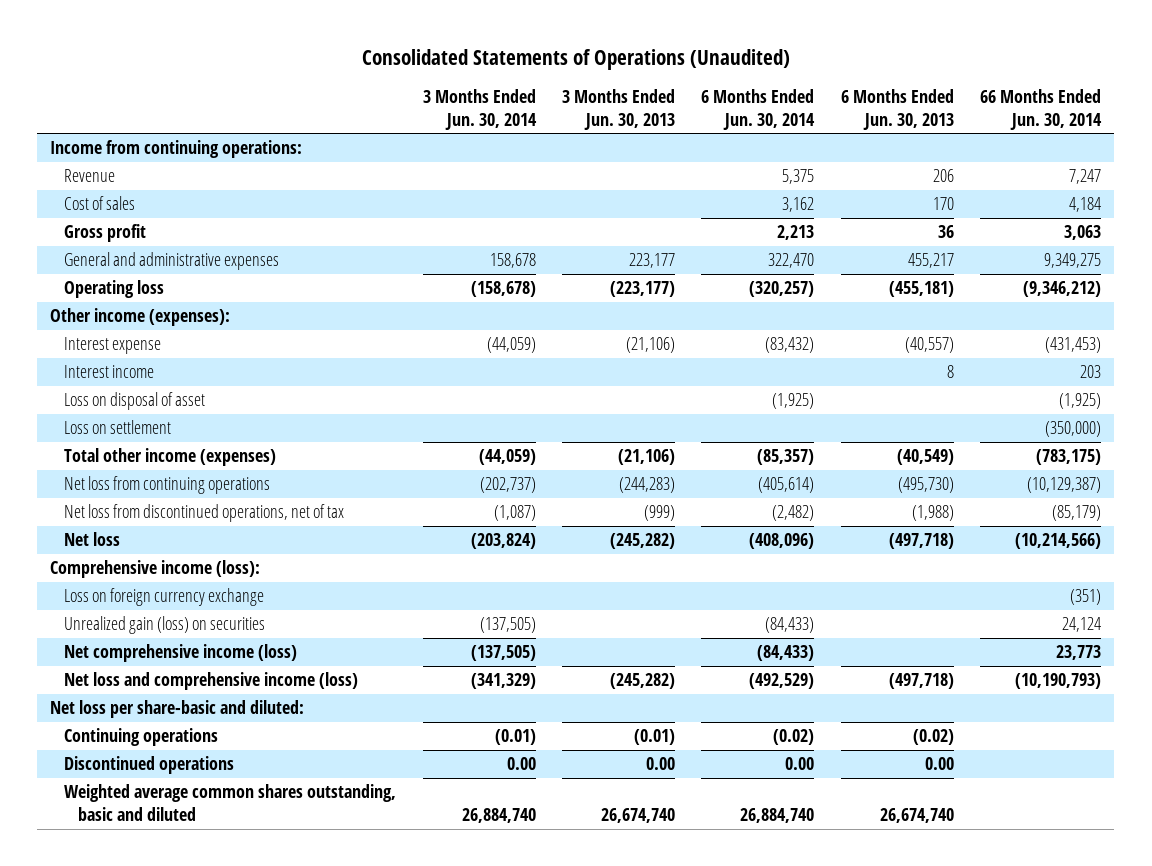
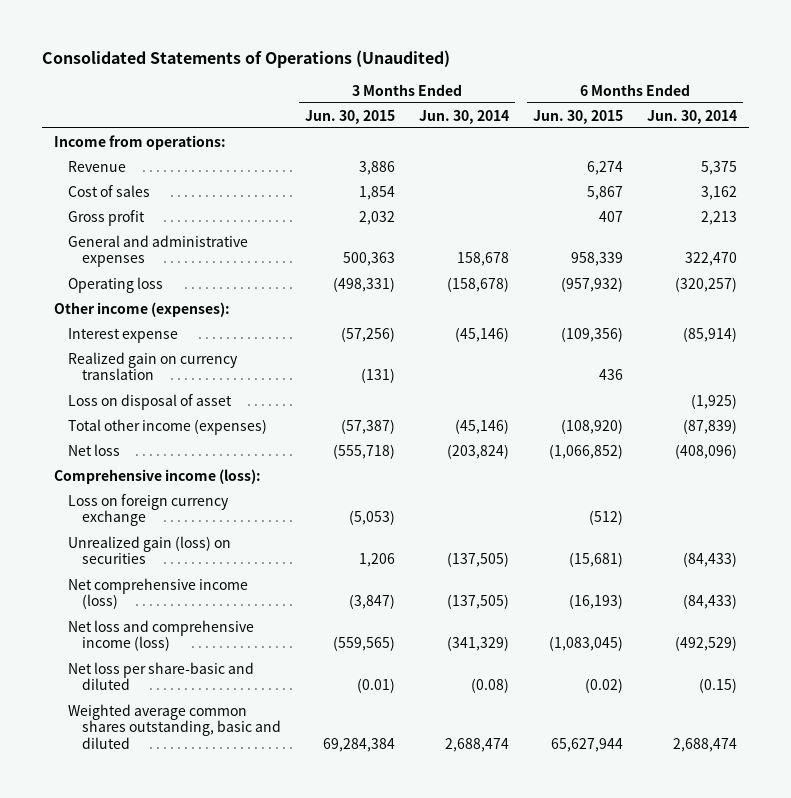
- | 3 Months Ended Jun. 30, 2014 | 3 Months Ended Jun. 30, 2013 | 6 Months Ended Jun. 30, 2014 | 6 Months Ended Jun. 30, 2013 | 66 Months Ended Jun. 30, 2014
+ | 3 Months Ended Jun. 30, 2015 | 3 Months Ended Jun. 30, 2014 | 6 Months Ended Jun. 30, 2015 | 6 Months Ended Jun. 30, 2014
- Income from continuing operations:
+ Income from operations:
- Interest expense | (44,059) | (21,106) | (83,432) | (40,557) | (431,453)
- Interest income | | | | 8 | 203
+ Interest expense | (57,256) | (45,146) | (109,356) | (85,914)
+ Realized gain on currency translation | (131) | | 436 |
- Loss on settlement | | | | | (350,000)
- Total other income (expenses) | (44,059) | (21,106) | (85,357) | (40,549) | (783,175)
- Net loss from continuing operations | (202,737) | (244,283) | (405,614) | (495,730) | (10,129,387)
- Net loss from discontinued operations, net of tax | (1,087) | (999) | (2,482) | (1,988) | (85,179)
+ Total other income (expenses) | (57,387) | (45,146) | (108,920) | (87,839)
- Net loss per share-basic and diluted:
- Continuing operations | (0.01) | (0.01) | (0.02) | (0.02) |
- Discontinued operations | 0.00 | 0.00 | 0.00 | 0.00 |
- Weighted average common shares outstanding, basic and diluted | 26,884,740 | 26,674,740 | 26,884,740 | 26,674,740 |
+ Net loss per share-basic and diluted | (0.01) | (0.08) | (0.02) | (0.15)
+ Weighted average common shares outstanding, basic and diluted | 69,284,384 | 2,688,474 | 65,627,944 | 2,688,474

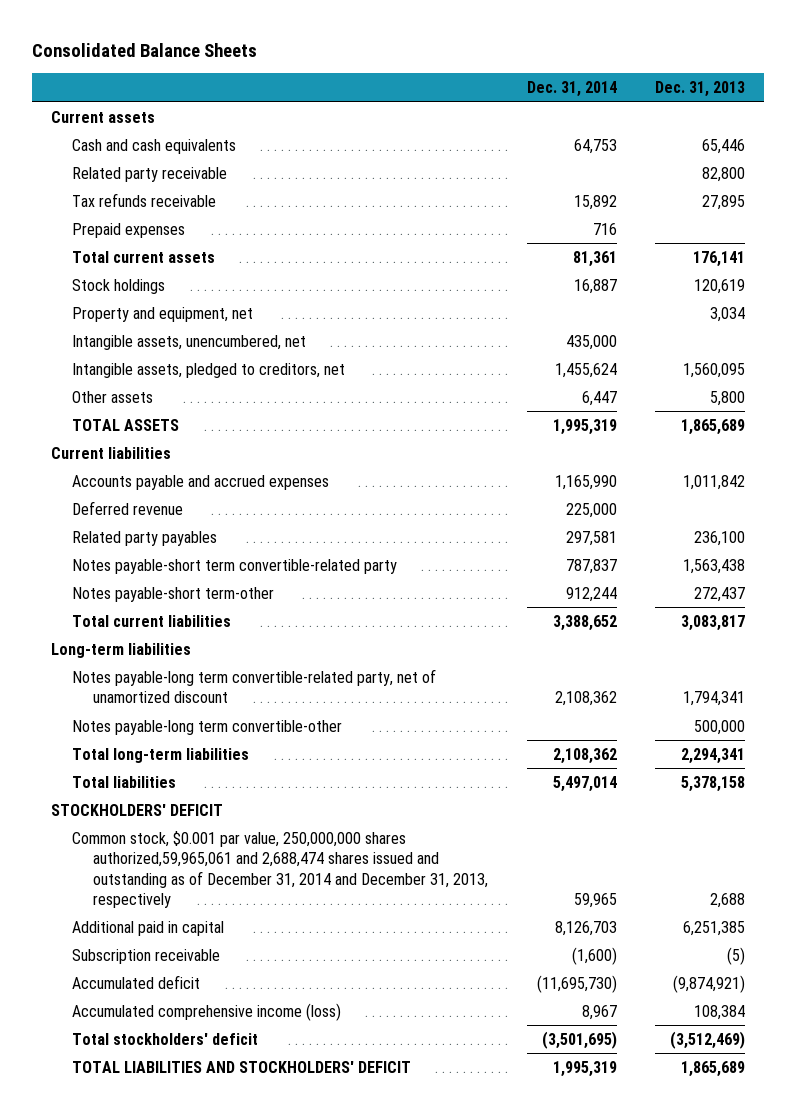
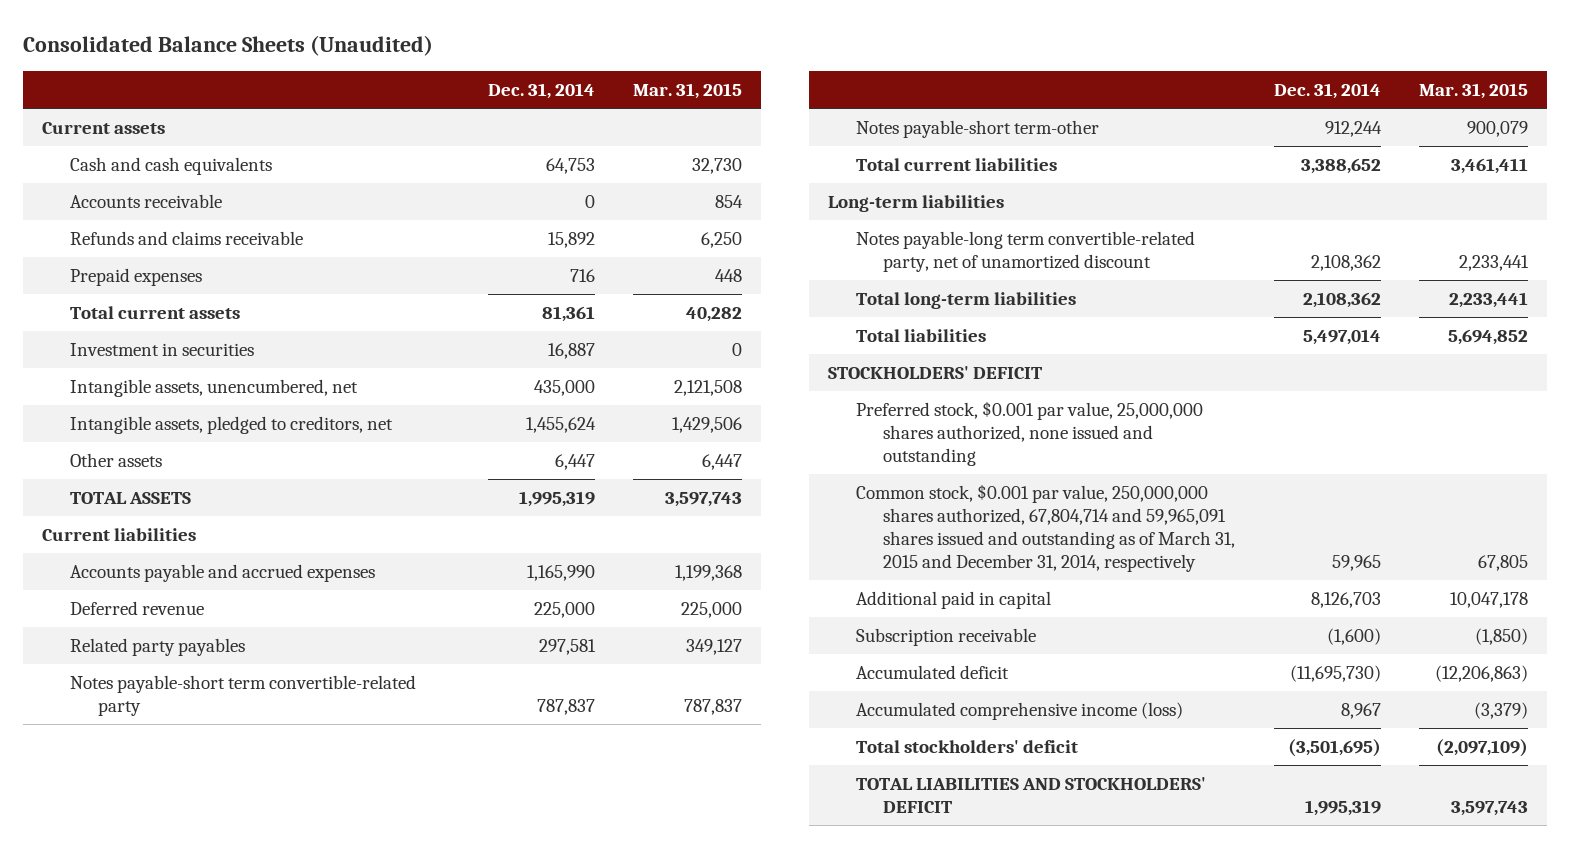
- Consolidated Balance Sheets
+ Consolidated Balance Sheets (Unaudited)
- | Dec. 31, 2014 | Dec. 31, 2013
+ | Dec. 31, 2014 | Mar. 31, 2015
- Related party receivable | | 82,800
- Tax refunds receivable | 15,892 | 27,895
+ Accounts receivable | 0 | 854
+ Refunds and claims receivable | 15,892 | 6,250
- Stock holdings | 16,887 | 120,619
- Property and equipment, net | | 3,034
+ Investment in securities | 16,887 | 0
- Notes payable-long term convertible-other | | 500,000
- Common stock, $0.001 par value, 250,000,000 shares authorized,59,965,061 and 2,688,474 shares issued and outstanding as of December 31, 2014 and December 31, 2013, respectively | 59,965 | 2,688
+ Preferred stock, $0.001 par value, 25,000,000 shares authorized, none issued and outstanding
+ Common stock, $0.001 par value, 250,000,000 shares authorized, 67,804,714 and 59,965,091 shares issued and outstanding as of March 31, 2015 and December 31, 2014, respectively | 59,965 | 67,805

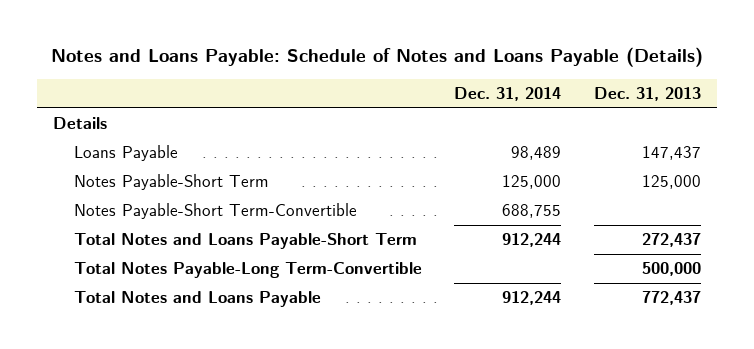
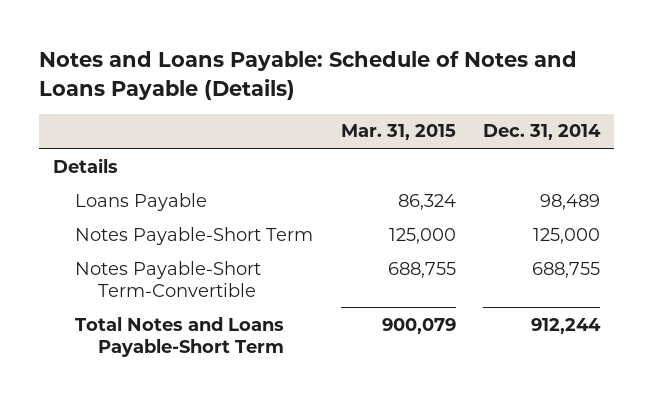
- | Dec. 31, 2014 | Dec. 31, 2013
+ | Mar. 31, 2015 | Dec. 31, 2014
- Total Notes Payable-Long Term-Convertible | | 500,000
- Total Notes and Loans Payable | 912,244 | 772,437

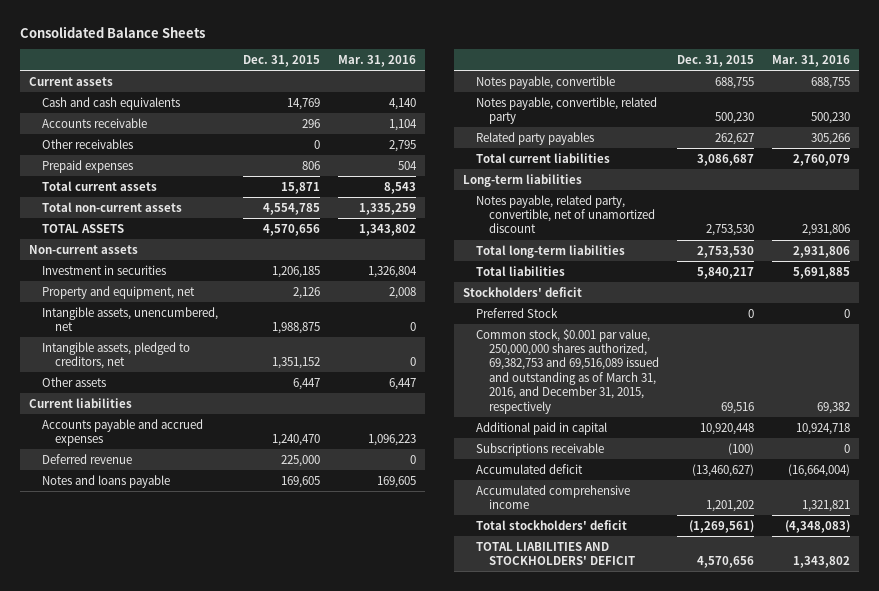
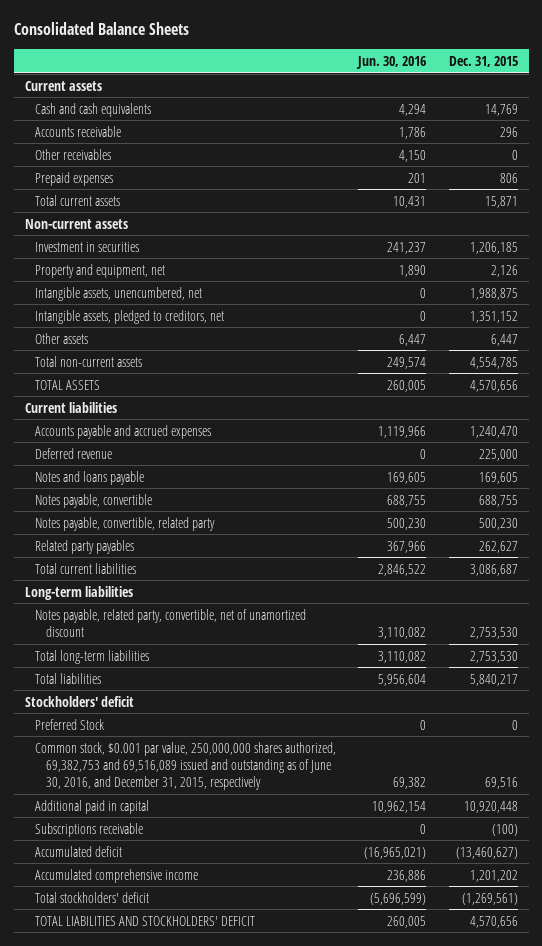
- | Dec. 31, 2015 | Mar. 31, 2016
+ | Jun. 30, 2016 | Dec. 31, 2015
moved down: Total non-current assets | 249,574 | 4,554,785
moved down: TOTAL ASSETS | 260,005 | 4,570,656
- Common stock, $0.001 par value, 250,000,000 shares authorized, 69,382,753 and 69,516,089 issued and outstanding as of March 31, 2016, and December 31, 2015, respectively | 69,516 | 69,382
+ Common stock, $0.001 par value, 250,000,000 shares authorized, 69,382,753 and 69,516,089 issued and outstanding as of June 30, 2016, and December 31, 2015, respectively | 69,382 | 69,516

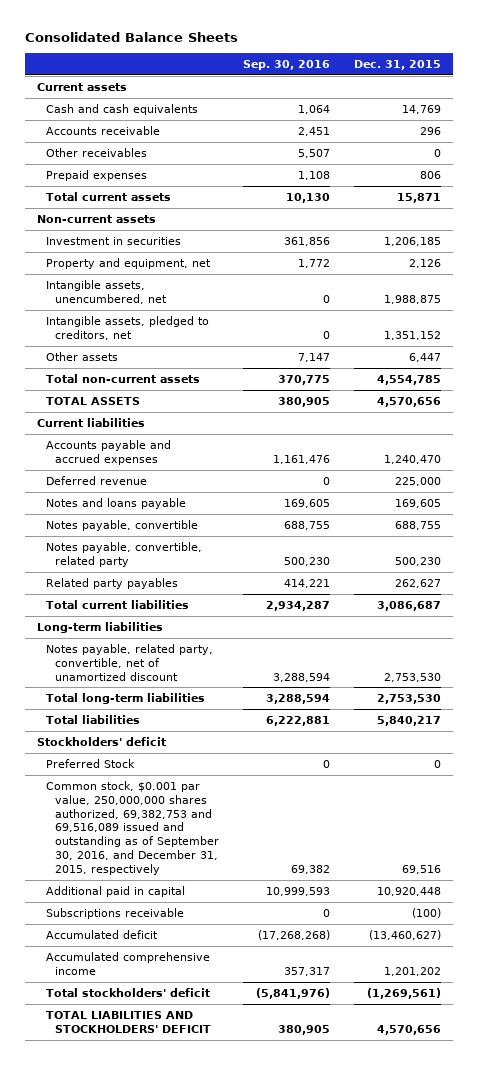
- | Jun. 30, 2016 | Dec. 31, 2015
+ | Sep. 30, 2016 | Dec. 31, 2015
- Common stock, $0.001 par value, 250,000,000 shares authorized, 69,382,753 and 69,516,089 issued and outstanding as of June 30, 2016, and December 31, 2015, respectively | 69,382 | 69,516
+ Common stock, $0.001 par value, 250,000,000 shares authorized, 69,382,753 and 69,516,089 issued and outstanding as of September 30, 2016, and December 31, 2015, respectively | 69,382 | 69,516

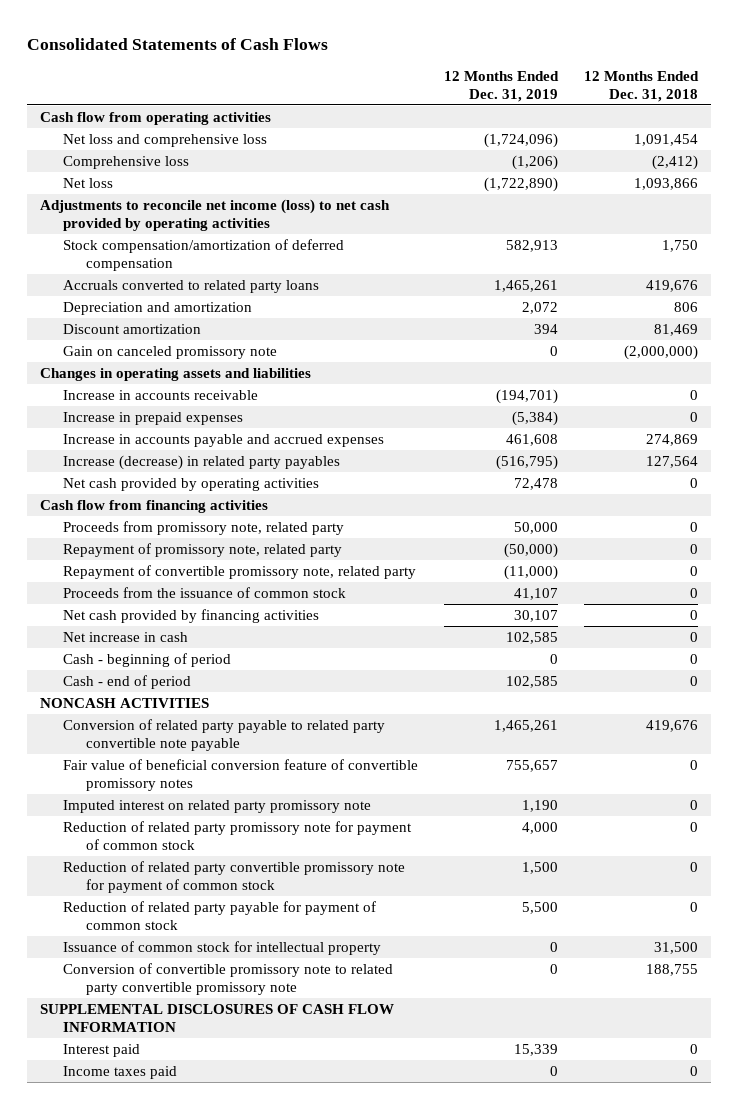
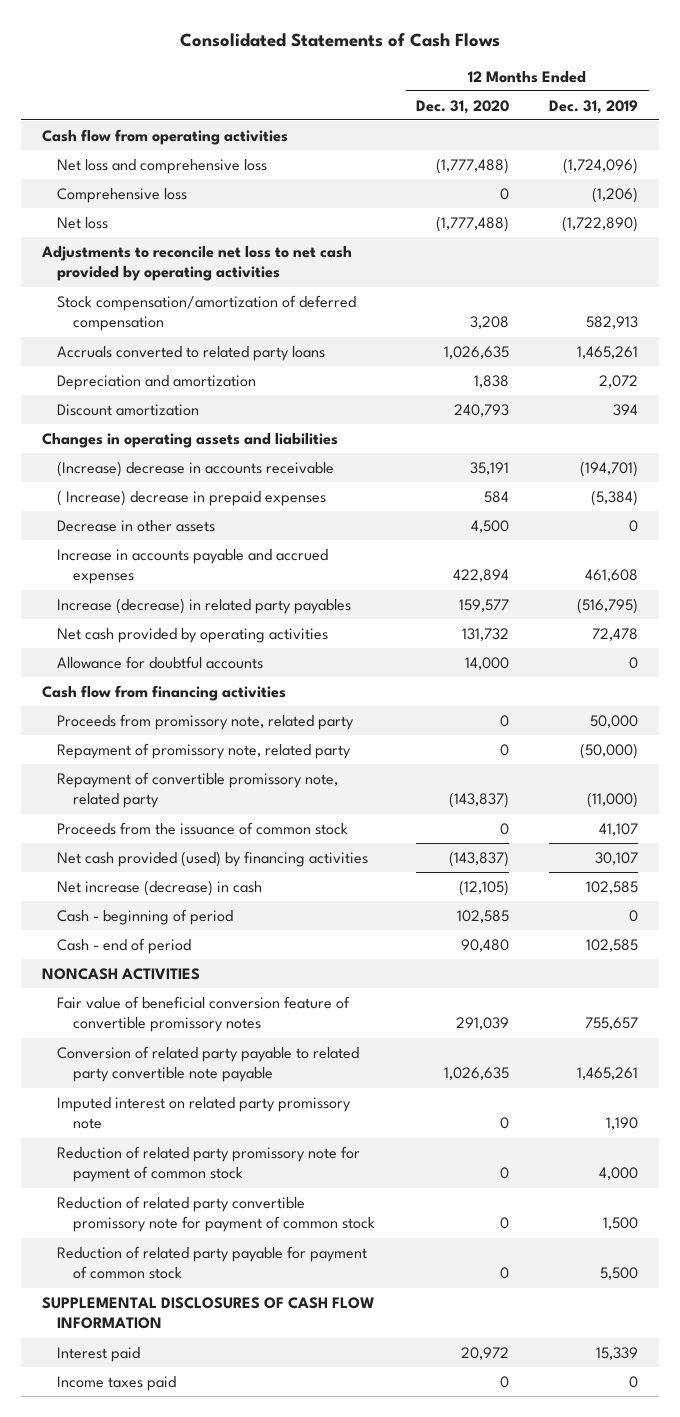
- | 12 Months Ended Dec. 31, 2019 | 12 Months Ended Dec. 31, 2018
+ | 12 Months Ended Dec. 31, 2020 | 12 Months Ended Dec. 31, 2019
- Adjustments to reconcile net income (loss) to net cash provided by operating activities
+ Adjustments to reconcile net loss to net cash provided by operating activities
- Gain on canceled promissory note | 0 | (2,000,000)
- Increase in accounts receivable | (194,701) | 0
- Increase in prepaid expenses | (5,384) | 0
+ (Increase) decrease in accounts receivable | 35,191 | (194,701)
+ ( Increase) decrease in prepaid expenses | 584 | (5,384)
+ Decrease in other assets | 4,500 | 0
+ Allowance for doubtful accounts | 14,000 | 0
- Net cash provided by financing activities | 30,107 | 0
- Net increase in cash | 102,585 | 0
+ Net cash provided (used) by financing activities | (143,837) | 30,107
+ Net increase (decrease) in cash | (12,105) | 102,585
moved down: Conversion of related party payable to related party convertible note payable | 1,026,635 | 1,465,261
- Issuance of common stock for intellectual property | 0 | 31,500
- Conversion of convertible promissory note to related party convertible promissory note | 0 | 188,755

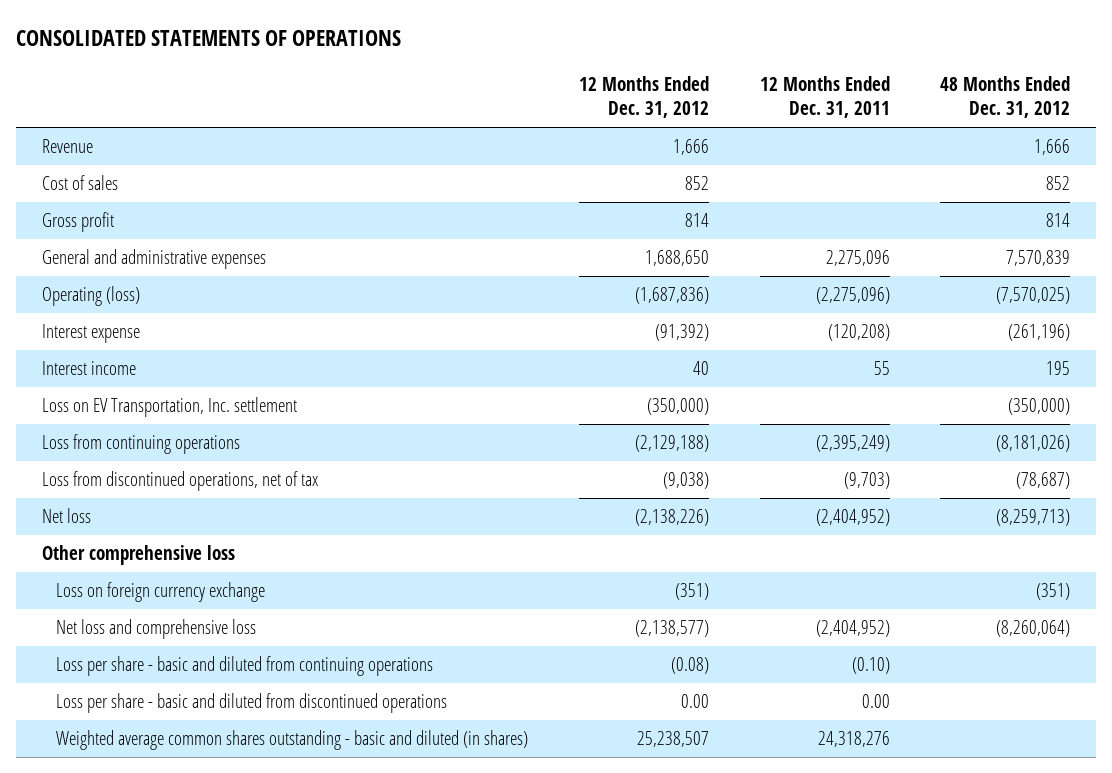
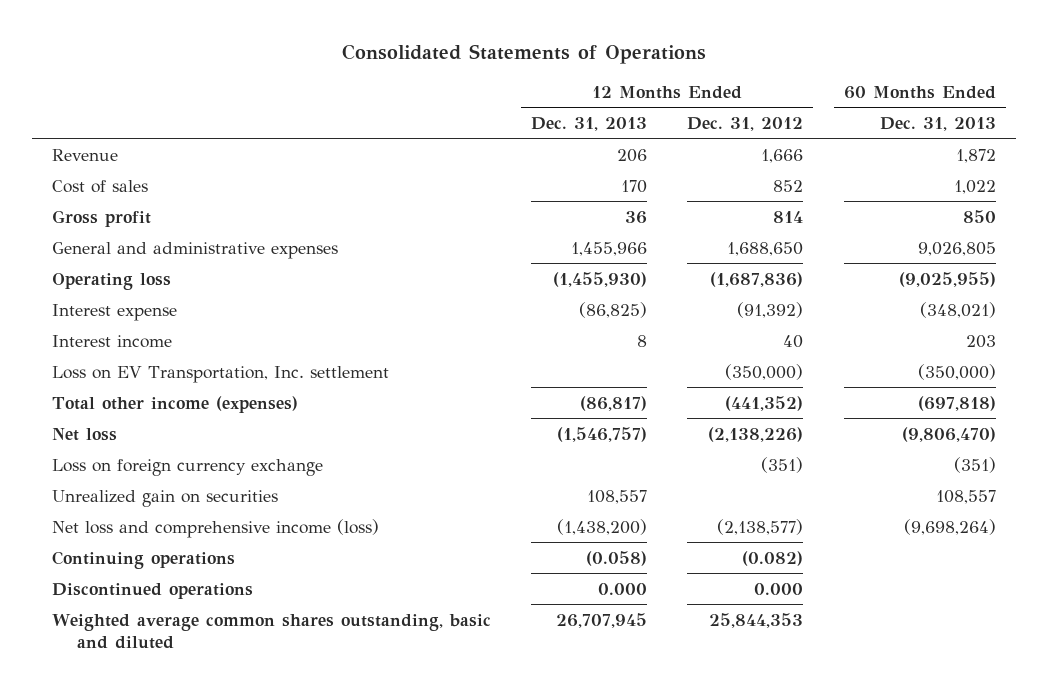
- CONSOLIDATED STATEMENTS OF OPERATIONS
+ Consolidated Statements of Operations
- | 12 Months Ended Dec. 31, 2012 | 12 Months Ended Dec. 31, 2011 | 48 Months Ended Dec. 31, 2012
+ | 12 Months Ended Dec. 31, 2013 | 12 Months Ended Dec. 31, 2012 | 60 Months Ended Dec. 31, 2013
- Operating (loss) | (1,687,836) | (2,275,096) | (7,570,025)
+ Operating loss | (1,455,930) | (1,687,836) | (9,025,955)
- Loss from continuing operations | (2,129,188) | (2,395,249) | (8,181,026)
- Loss from discontinued operations, net of tax | (9,038) | (9,703) | (78,687)
+ Total other income (expenses) | (86,817) | (441,352) | (697,818)
- Other comprehensive loss
- Net loss and comprehensive loss | (2,138,577) | (2,404,952) | (8,260,064)
- Loss per share - basic and diluted from continuing operations | (0.08) | (0.10) |
- Loss per share - basic and diluted from discontinued operations | 0.00 | 0.00 |
- Weighted average common shares outstanding - basic and diluted (in shares) | 25,238,507 | 24,318,276 |
+ Unrealized gain on securities | 108,557 | | 108,557
+ Net loss and comprehensive income (loss) | (1,438,200) | (2,138,577) | (9,698,264)
+ Continuing operations | (0.058) | (0.082) |
+ Discontinued operations | 0.000 | 0.000 |
+ Weighted average common shares outstanding, basic and diluted | 26,707,945 | 25,844,353 |

